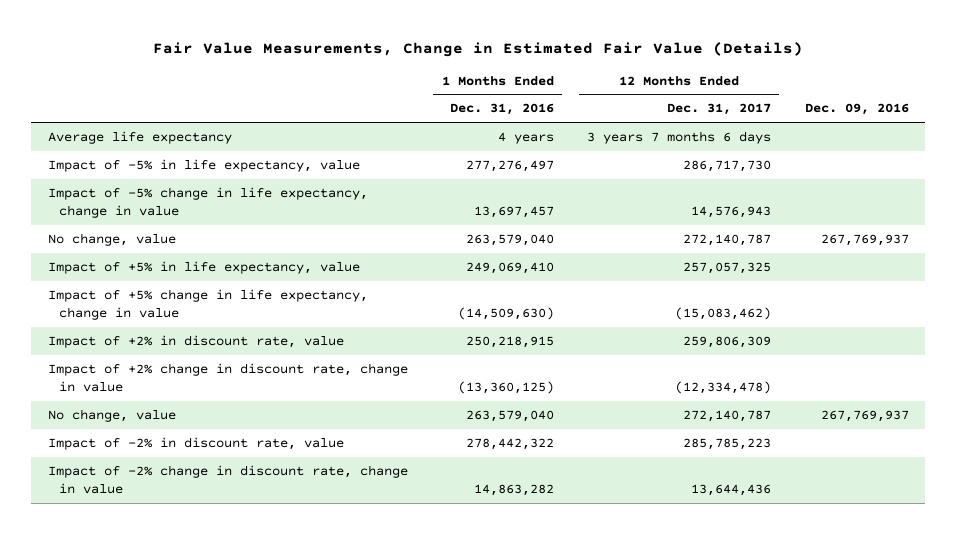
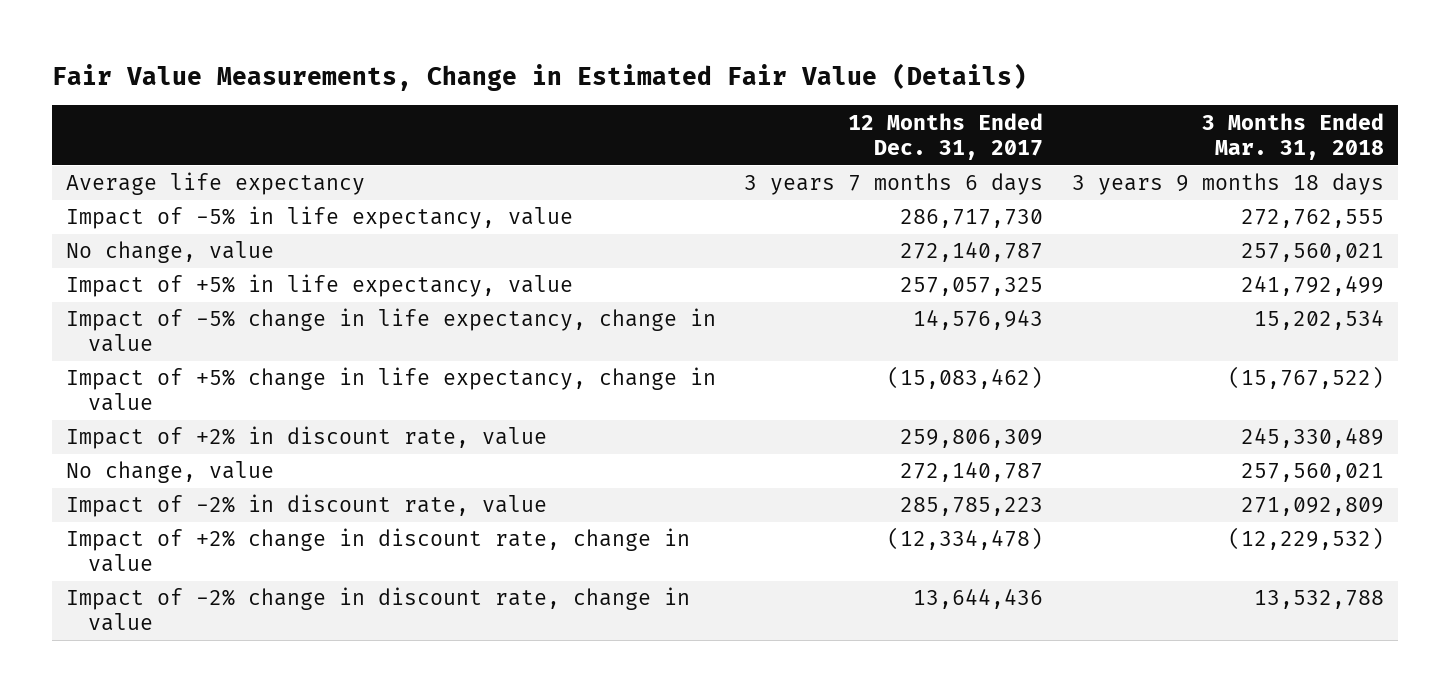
- | 1 Months Ended Dec. 31, 2016 | 12 Months Ended Dec. 31, 2017 | Dec. 09, 2016
+ | 12 Months Ended Dec. 31, 2017 | 3 Months Ended Mar. 31, 2018
moved down: Impact of -5% change in life expectancy, change in value | 14,576,943 | 15,202,534
moved down: Impact of +2% change in discount rate, change in value | (12,334,478) | (12,229,532)

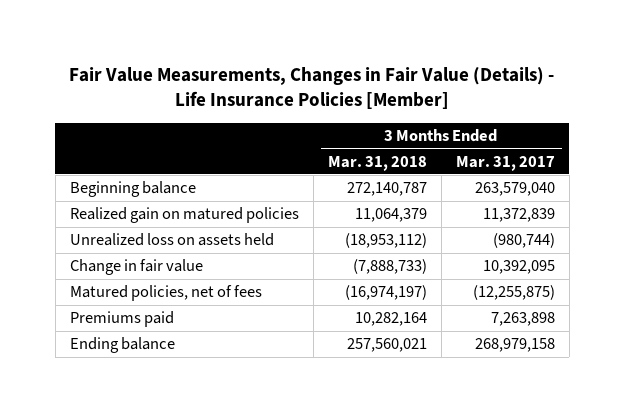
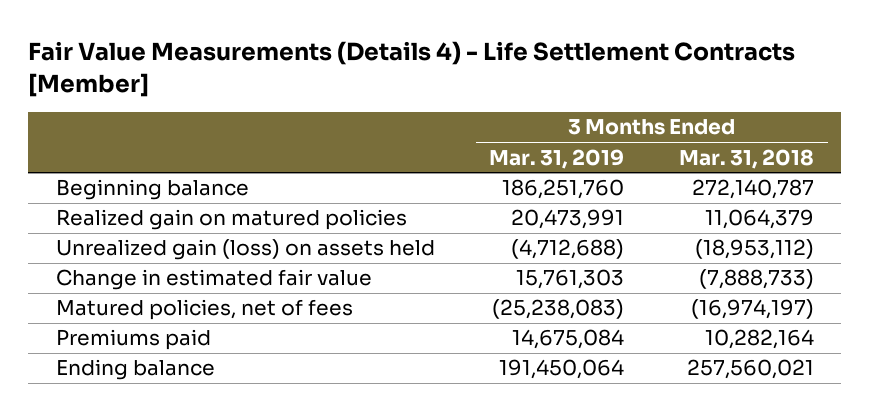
- Fair Value Measurements, Changes in Fair Value (Details) - Life Insurance Policies [Member]
+ Fair Value Measurements (Details 4) - Life Settlement Contracts [Member]
- | 3 Months Ended Mar. 31, 2018 | 3 Months Ended Mar. 31, 2017
+ | 3 Months Ended Mar. 31, 2019 | 3 Months Ended Mar. 31, 2018
- Unrealized loss on assets held | (18,953,112) | (980,744)
- Change in fair value | (7,888,733) | 10,392,095
+ Unrealized gain (loss) on assets held | (4,712,688) | (18,953,112)
+ Change in estimated fair value | 15,761,303 | (7,888,733)

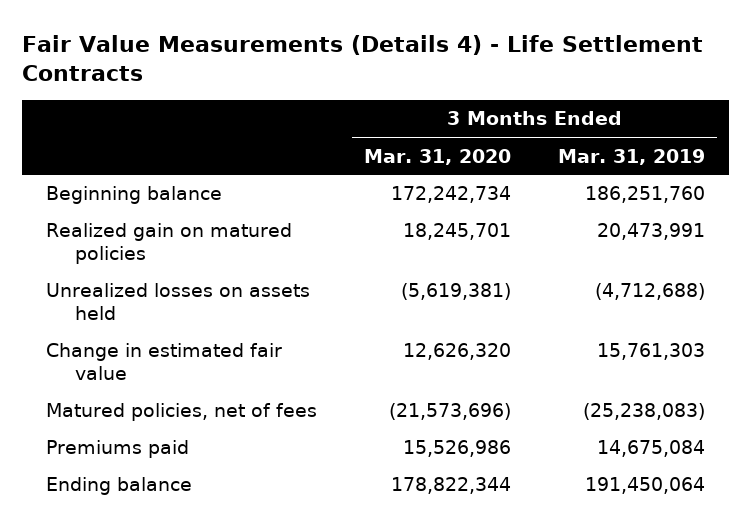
- Fair Value Measurements (Details 4) - Life Settlement Contracts [Member]
+ Fair Value Measurements (Details 4) - Life Settlement Contracts
- | 3 Months Ended Mar. 31, 2019 | 3 Months Ended Mar. 31, 2018
+ | 3 Months Ended Mar. 31, 2020 | 3 Months Ended Mar. 31, 2019
- Unrealized gain (loss) on assets held | (4,712,688) | (18,953,112)
+ Unrealized losses on assets held | (5,619,381) | (4,712,688)

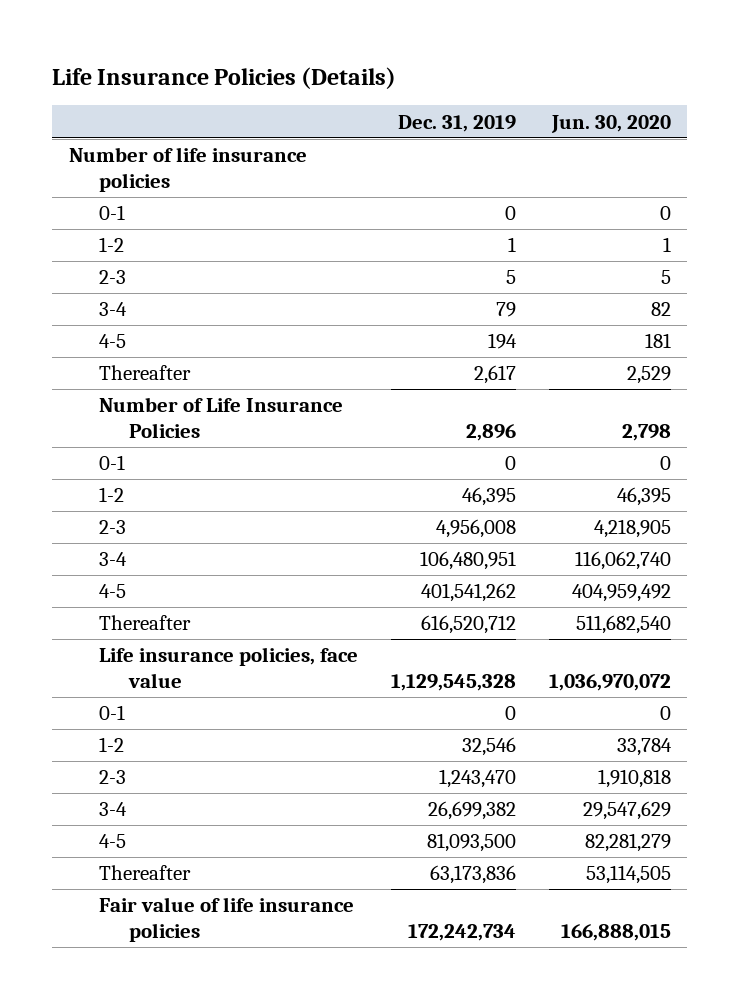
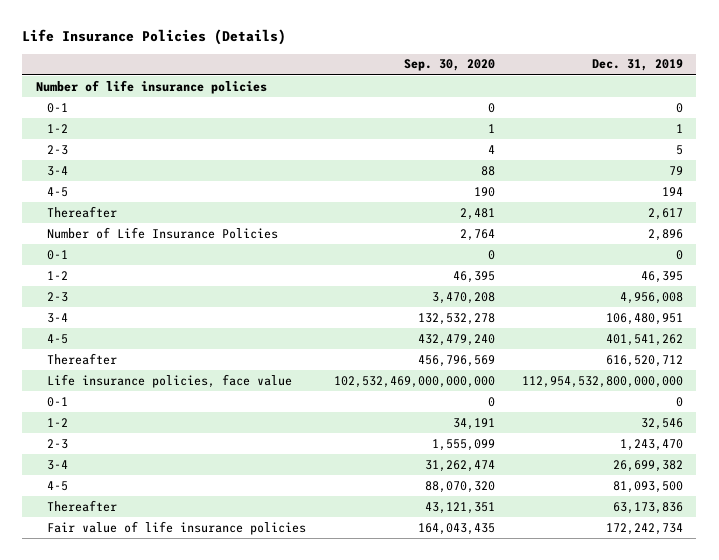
- | Dec. 31, 2019 | Jun. 30, 2020
+ | Sep. 30, 2020 | Dec. 31, 2019
- Life insurance policies, face value | 1,129,545,328 | 1,036,970,072
+ Life insurance policies, face value | 102,532,469,000,000,000 | 112,954,532,800,000,000

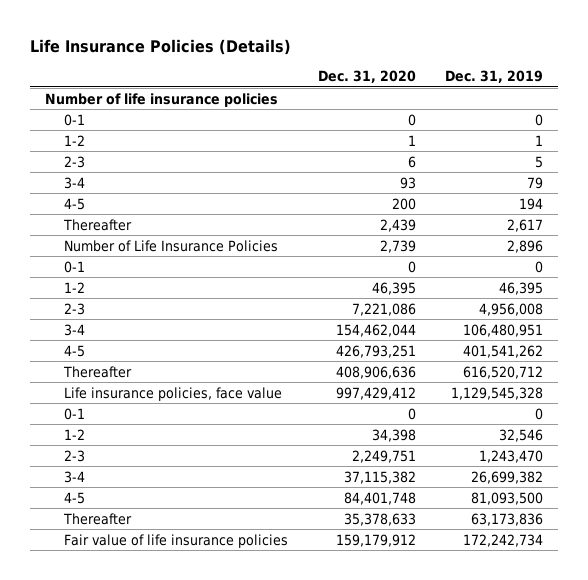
- | Sep. 30, 2020 | Dec. 31, 2019
+ | Dec. 31, 2020 | Dec. 31, 2019
- Life insurance policies, face value | 102,532,469,000,000,000 | 112,954,532,800,000,000
+ Life insurance policies, face value | 997,429,412 | 1,129,545,328

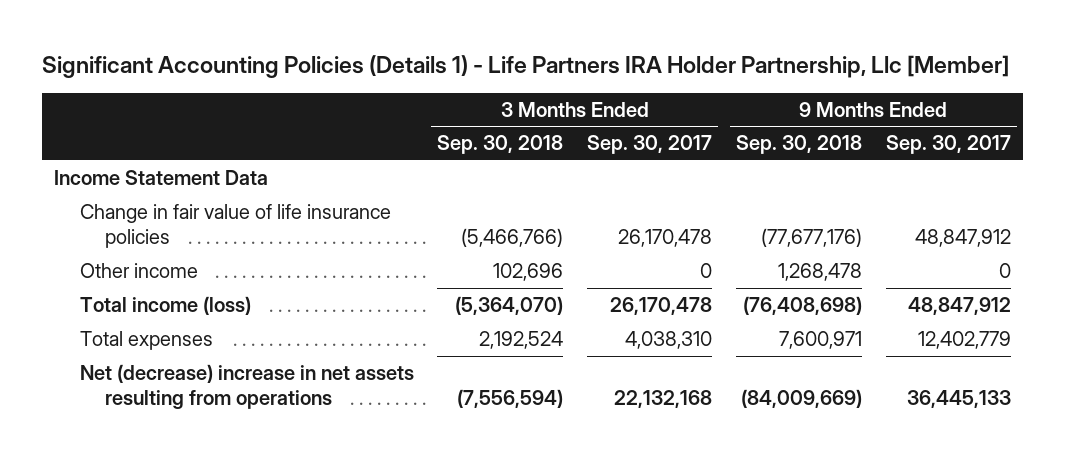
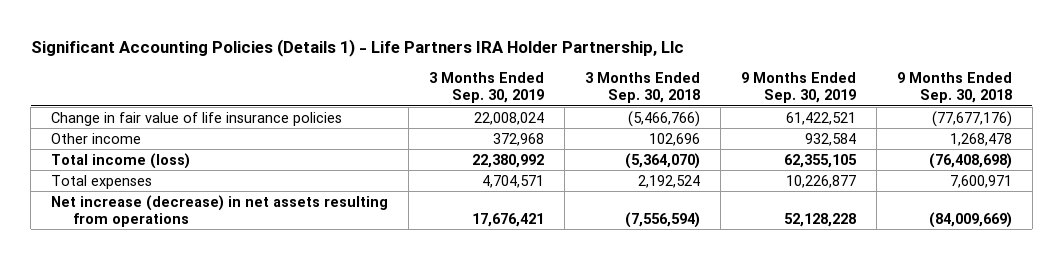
- Significant Accounting Policies (Details 1) - Life Partners IRA Holder Partnership, Llc [Member]
+ Significant Accounting Policies (Details 1) - Life Partners IRA Holder Partnership, Llc
- | 3 Months Ended Sep. 30, 2018 | 3 Months Ended Sep. 30, 2017 | 9 Months Ended Sep. 30, 2018 | 9 Months Ended Sep. 30, 2017
+ | 3 Months Ended Sep. 30, 2019 | 3 Months Ended Sep. 30, 2018 | 9 Months Ended Sep. 30, 2019 | 9 Months Ended Sep. 30, 2018
- Income Statement Data
- Net (decrease) increase in net assets resulting from operations | (7,556,594) | 22,132,168 | (84,009,669) | 36,445,133
+ Net increase (decrease) in net assets resulting from operations | 17,676,421 | (7,556,594) | 52,128,228 | (84,009,669)

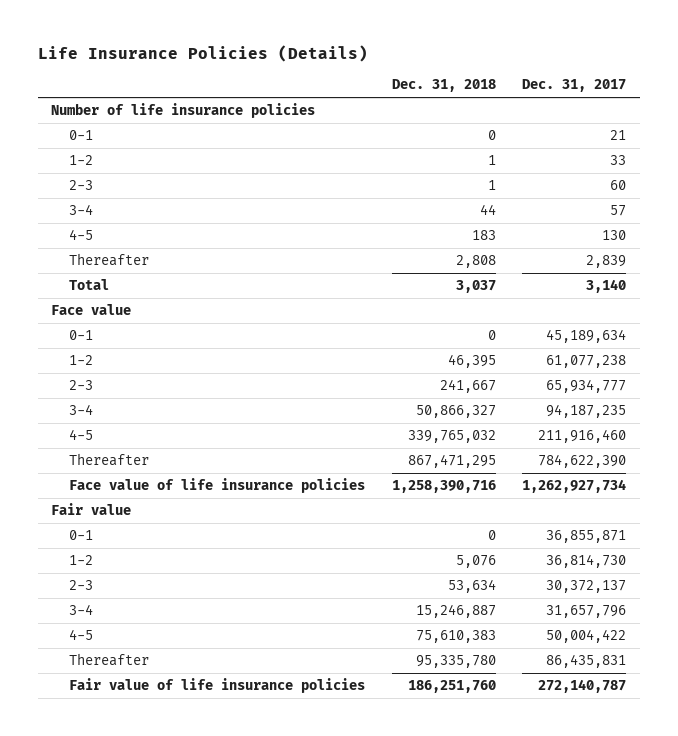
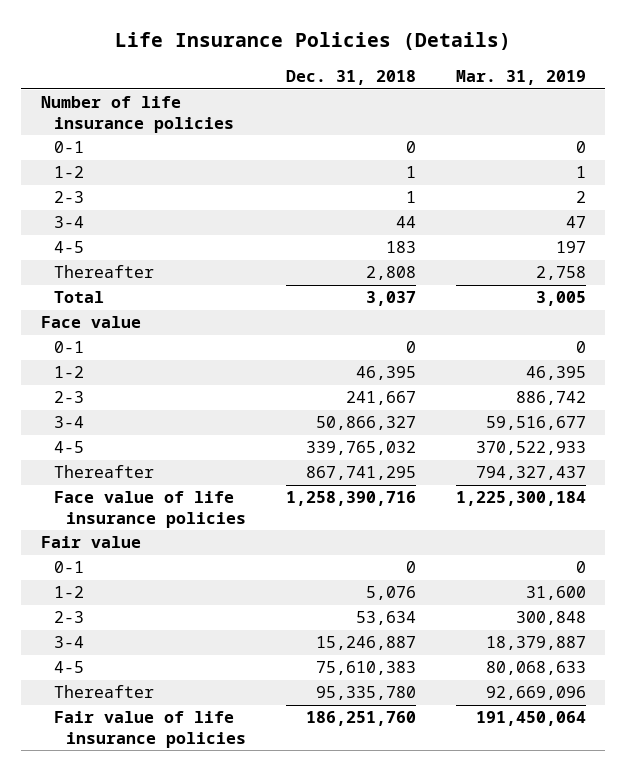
- | Dec. 31, 2018 | Dec. 31, 2017
+ | Dec. 31, 2018 | Mar. 31, 2019
- Thereafter | 867,471,295 | 784,622,390
+ Thereafter | 867,741,295 | 794,327,437

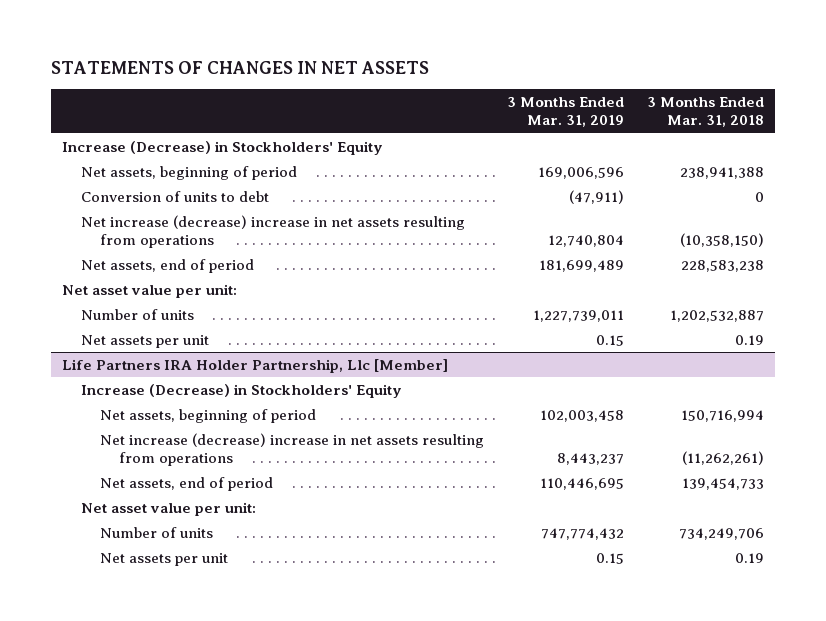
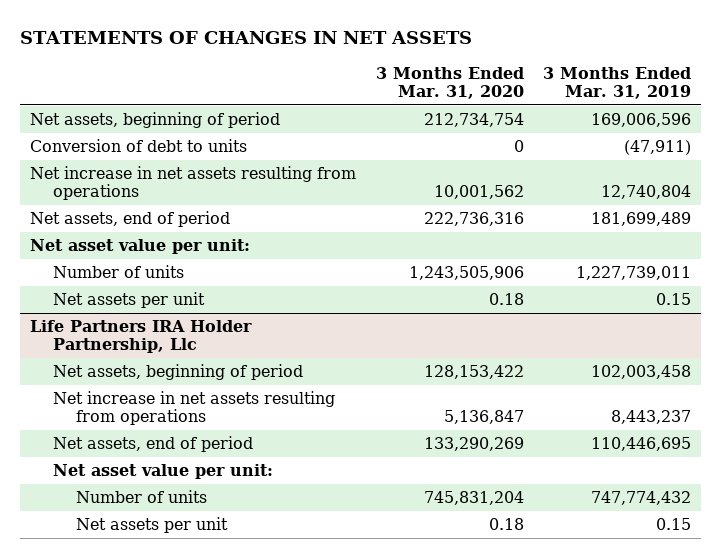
- | 3 Months Ended Mar. 31, 2019 | 3 Months Ended Mar. 31, 2018
+ | 3 Months Ended Mar. 31, 2020 | 3 Months Ended Mar. 31, 2019
- Increase (Decrease) in Stockholders' Equity
- Conversion of units to debt | (47,911) | 0
- Net increase (decrease) increase in net assets resulting from operations | 12,740,804 | (10,358,150)
+ Conversion of debt to units | 0 | (47,911)
+ Net increase in net assets resulting from operations | 10,001,562 | 12,740,804
- Life Partners IRA Holder Partnership, Llc [Member]
- Increase (Decrease) in Stockholders' Equity
+ Life Partners IRA Holder Partnership, Llc
- Net increase (decrease) increase in net assets resulting from operations | 8,443,237 | (11,262,261)
+ Net increase in net assets resulting from operations | 5,136,847 | 8,443,237

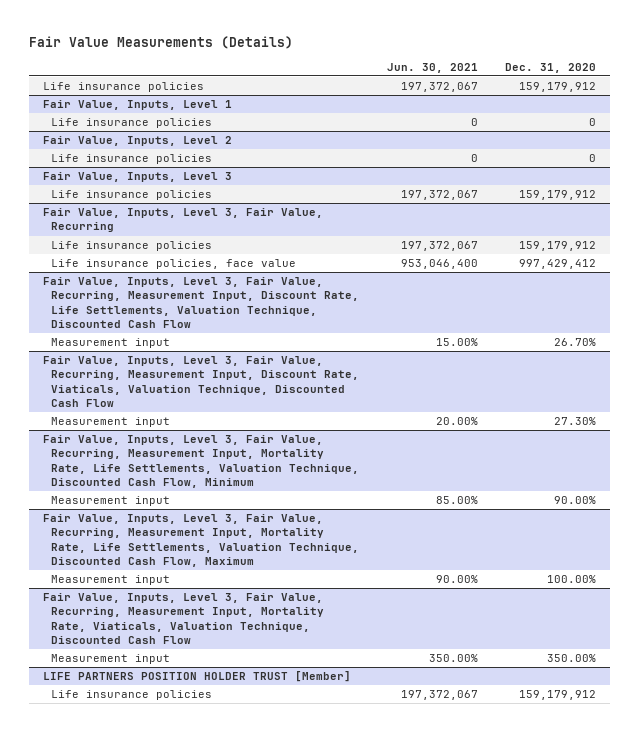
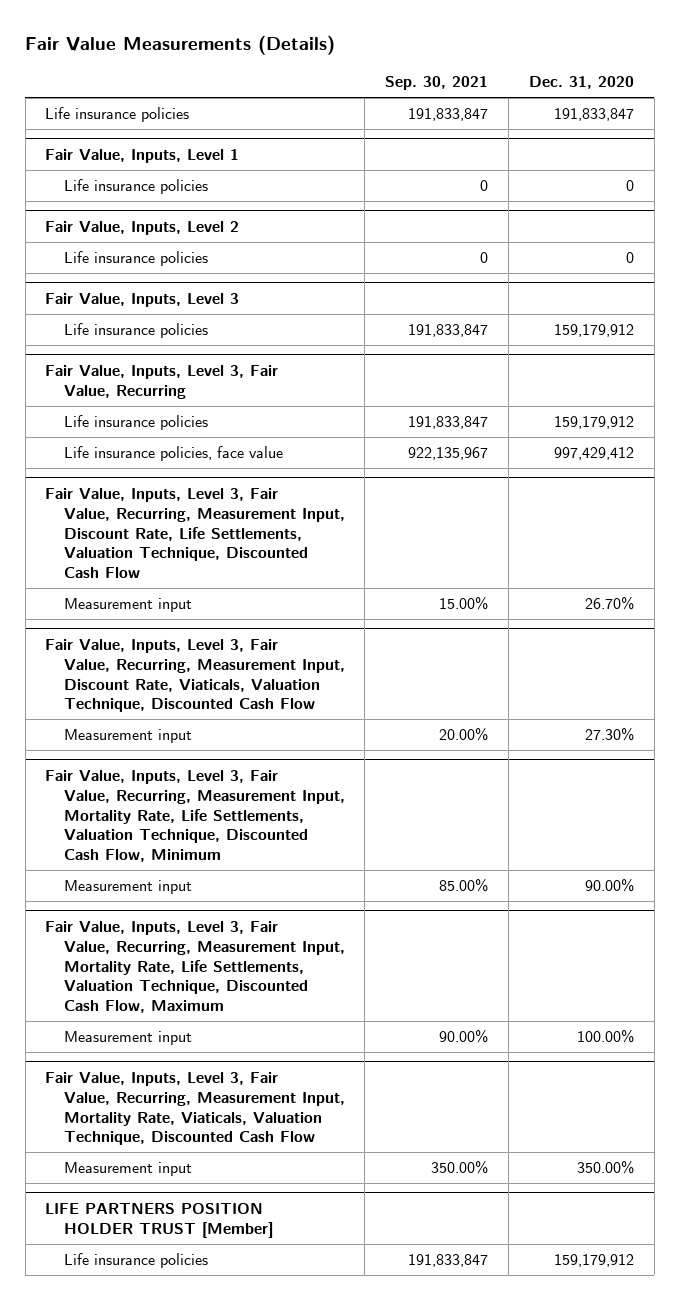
- | Jun. 30, 2021 | Dec. 31, 2020
+ | Sep. 30, 2021 | Dec. 31, 2020
- Life insurance policies | 197,372,067 | 159,179,912
+ Life insurance policies | 191,833,847 | 191,833,847

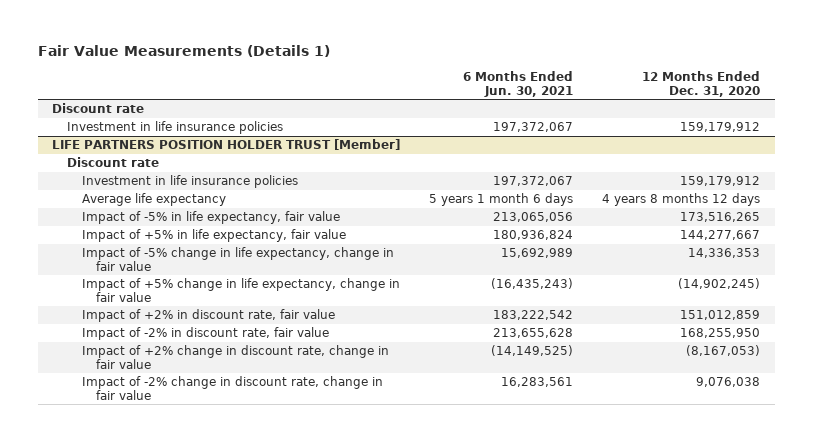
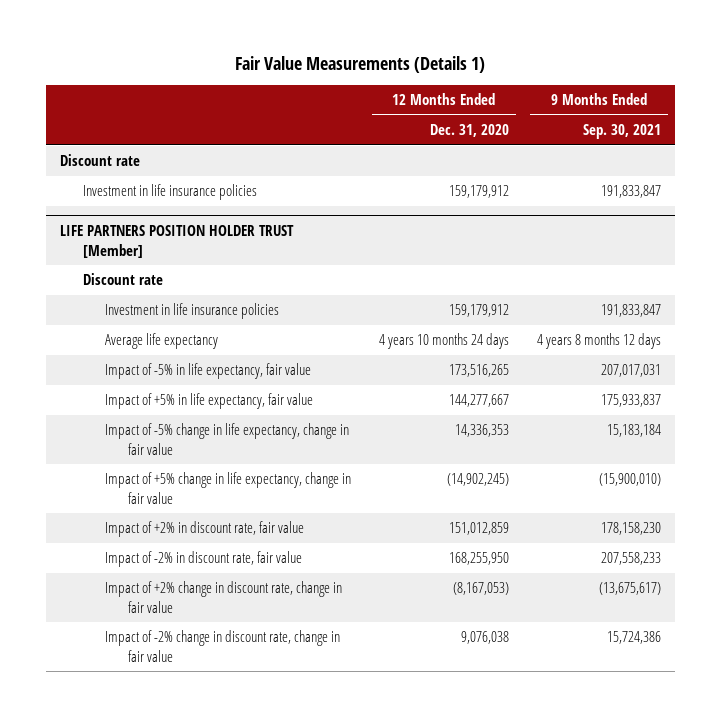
- | 6 Months Ended Jun. 30, 2021 | 12 Months Ended Dec. 31, 2020
+ | 12 Months Ended Dec. 31, 2020 | 9 Months Ended Sep. 30, 2021
@ LIFE PARTNERS POSITION HOLDER TRUST [Member]
- Average life expectancy | 5 years 1 month 6 days | 4 years 8 months 12 days
+ Average life expectancy | 4 years 10 months 24 days | 4 years 8 months 12 days

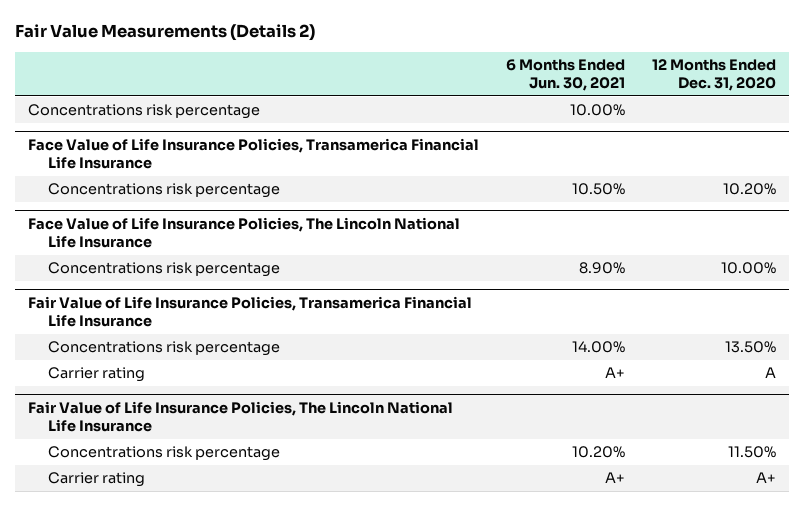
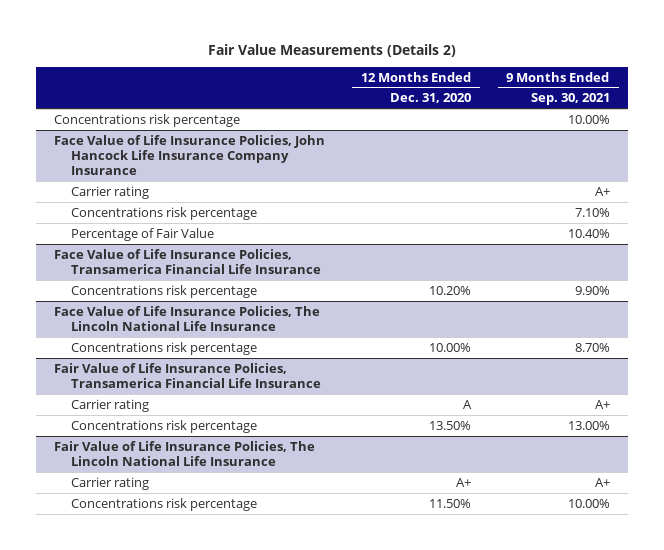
- | 6 Months Ended Jun. 30, 2021 | 12 Months Ended Dec. 31, 2020
+ | 12 Months Ended Dec. 31, 2020 | 9 Months Ended Sep. 30, 2021
+ Face Value of Life Insurance Policies, John Hancock Life Insurance Company Insurance
+ Carrier rating | | A+
+ Concentrations risk percentage | | 7.10%
+ Percentage of Fair Value | | 10.40%
@ Fair Value of Life Insurance Policies, Transamerica Financial Life Insurance
moved down: Concentrations risk percentage | 13.50% | 13.00%
@ Fair Value of Life Insurance Policies, The Lincoln National Life Insurance
moved down: Concentrations risk percentage | 11.50% | 10.00%

